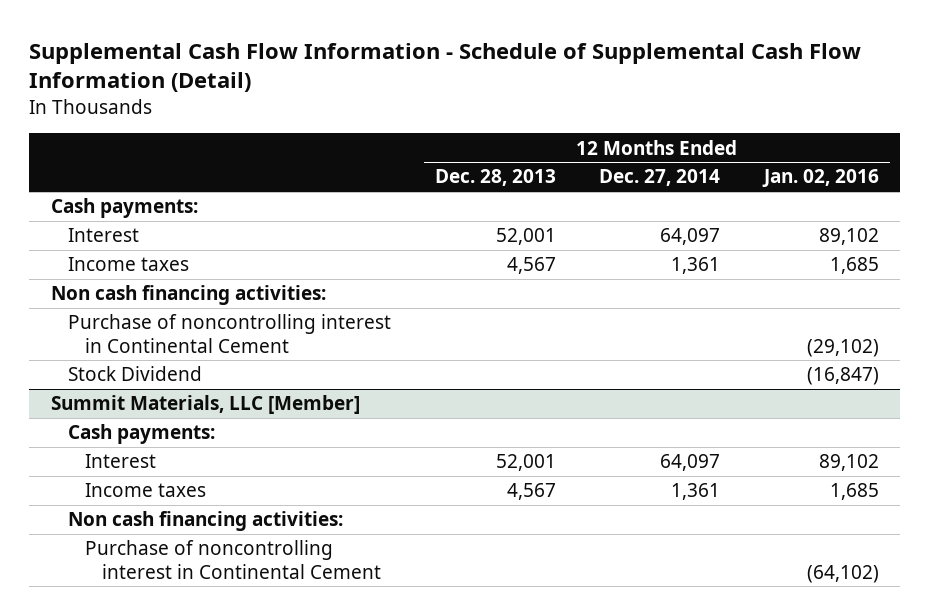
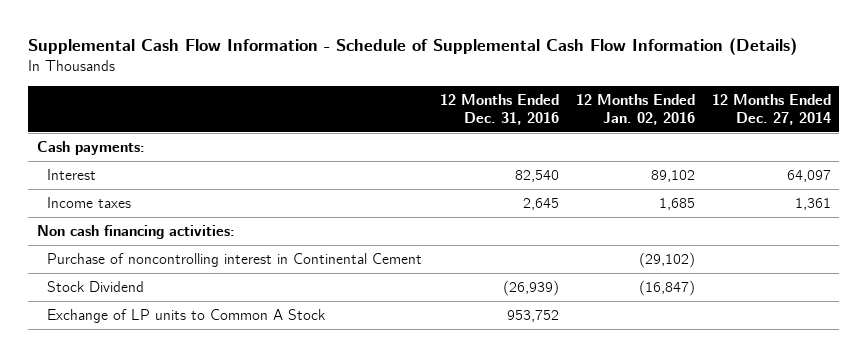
- Supplemental Cash Flow Information - Schedule of Supplemental Cash Flow Information (Detail)
+ Supplemental Cash Flow Information - Schedule of Supplemental Cash Flow Information (Details)
- | 12 Months Ended Dec. 28, 2013 | 12 Months Ended Dec. 27, 2014 | 12 Months Ended Jan. 02, 2016
+ | 12 Months Ended Dec. 31, 2016 | 12 Months Ended Jan. 02, 2016 | 12 Months Ended Dec. 27, 2014
- Summit Materials, LLC [Member]
- Cash payments:
- Interest | 52,001 | 64,097 | 89,102
- Income taxes | 4,567 | 1,361 | 1,685
- Non cash financing activities:
- Purchase of noncontrolling interest in Continental Cement | | | (64,102)
+ Exchange of LP units to Common A Stock | 953,752 | |

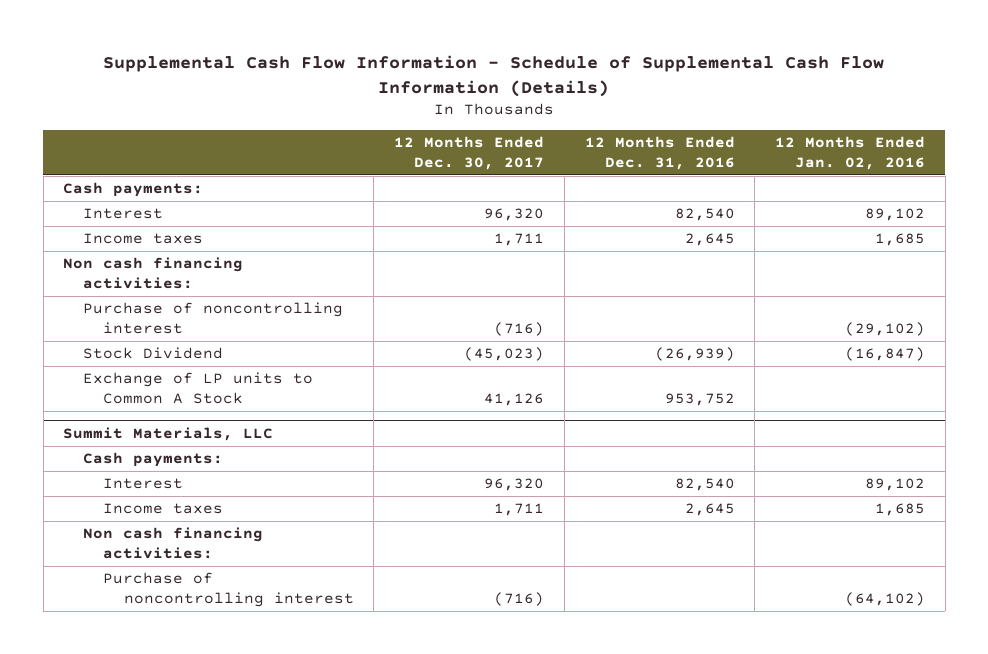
- | 12 Months Ended Dec. 31, 2016 | 12 Months Ended Jan. 02, 2016 | 12 Months Ended Dec. 27, 2014
+ | 12 Months Ended Dec. 30, 2017 | 12 Months Ended Dec. 31, 2016 | 12 Months Ended Jan. 02, 2016
- Purchase of noncontrolling interest in Continental Cement | | (29,102) |
+ Purchase of noncontrolling interest | (716) | | (29,102)
+ Summit Materials, LLC
+ Cash payments:
+ Interest | 96,320 | 82,540 | 89,102
+ Income taxes | 1,711 | 2,645 | 1,685
+ Non cash financing activities:
+ Purchase of noncontrolling interest | (716) | | (64,102)

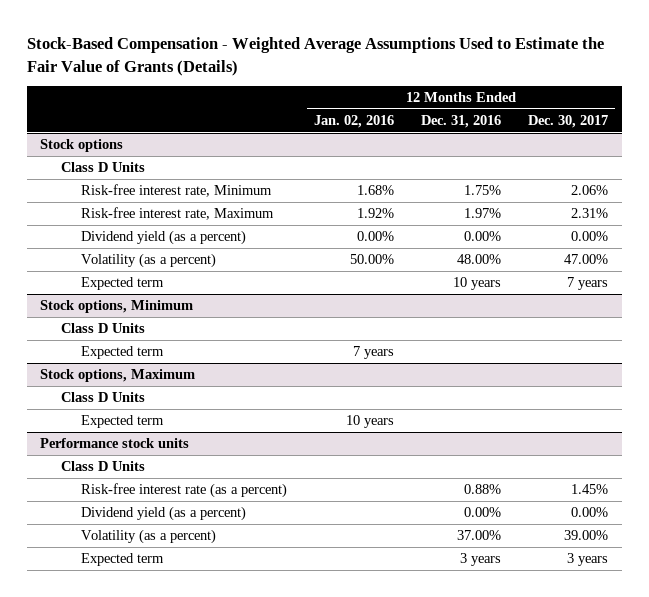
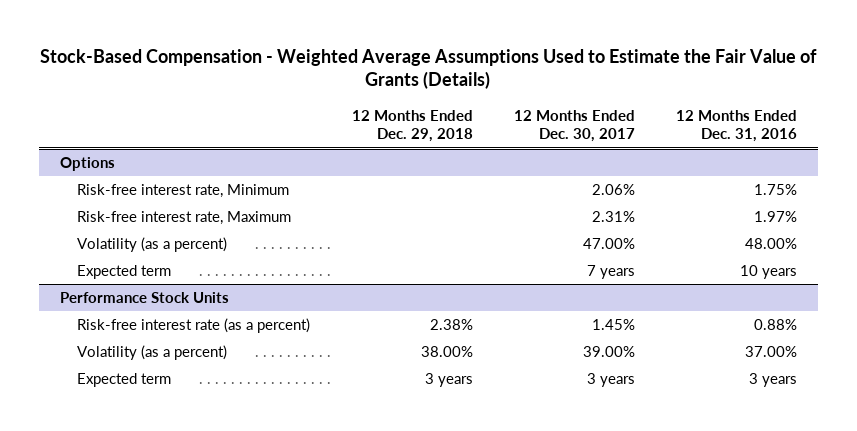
- | 12 Months Ended Jan. 02, 2016 | 12 Months Ended Dec. 31, 2016 | 12 Months Ended Dec. 30, 2017
+ | 12 Months Ended Dec. 29, 2018 | 12 Months Ended Dec. 30, 2017 | 12 Months Ended Dec. 31, 2016
- Stock options
- Class D Units
+ Options
- Dividend yield (as a percent) | 0.00% | 0.00% | 0.00%
- Stock options, Minimum
- Class D Units
- Expected term | 7 years | |
- Stock options, Maximum
- Class D Units
- Expected term | 10 years | |
- Performance stock units
- Class D Units
+ Performance Stock Units
- Dividend yield (as a percent) | | 0.00% | 0.00%

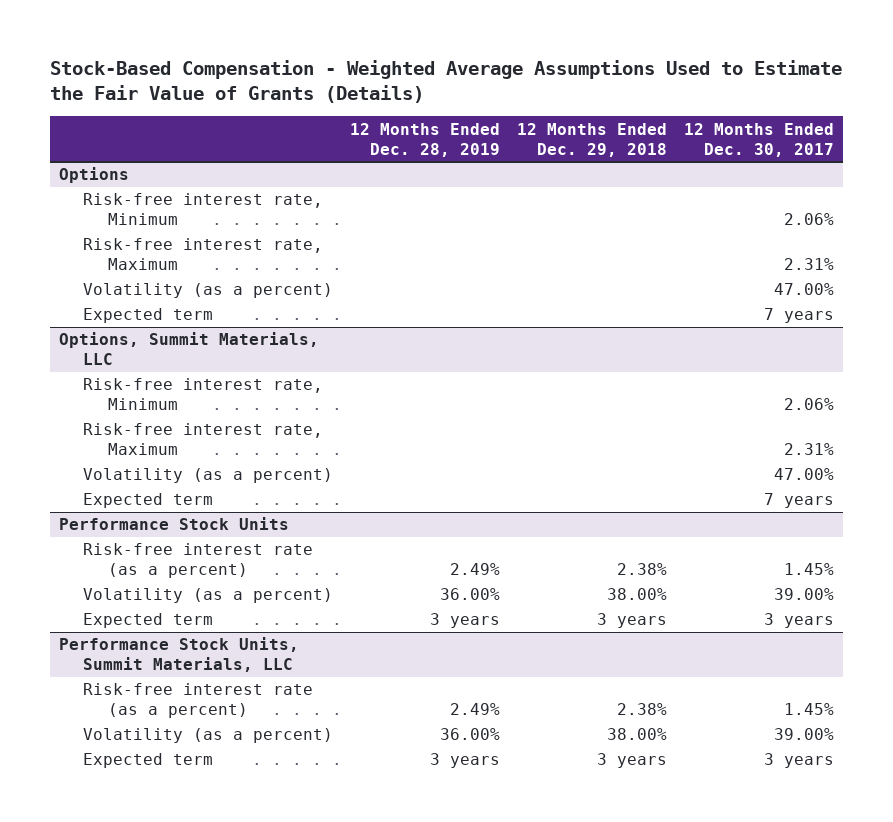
- | 12 Months Ended Dec. 29, 2018 | 12 Months Ended Dec. 30, 2017 | 12 Months Ended Dec. 31, 2016
+ | 12 Months Ended Dec. 28, 2019 | 12 Months Ended Dec. 29, 2018 | 12 Months Ended Dec. 30, 2017
+ Options, Summit Materials, LLC
+ Risk-free interest rate, Minimum | | | 2.06%
+ Risk-free interest rate, Maximum | | | 2.31%
+ Volatility (as a percent) | | | 47.00%
+ Expected term | | | 7 years
+ Performance Stock Units, Summit Materials, LLC
+ Risk-free interest rate (as a percent) | 2.49% | 2.38% | 1.45%
+ Volatility (as a percent) | 36.00% | 38.00% | 39.00%
+ Expected term | 3 years | 3 years | 3 years

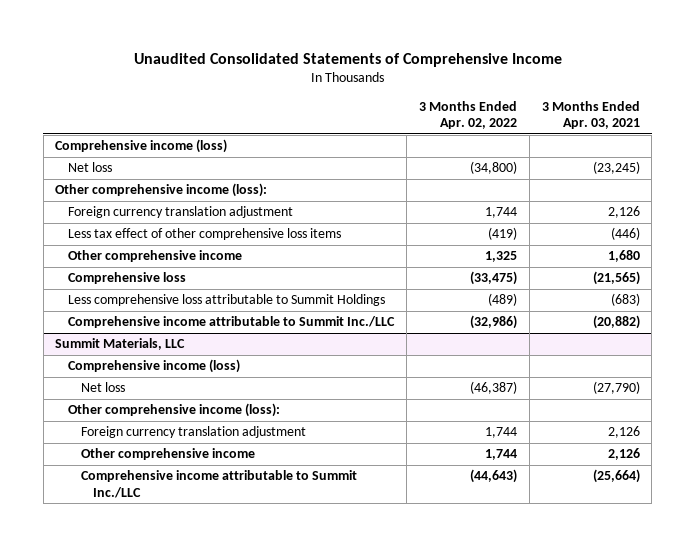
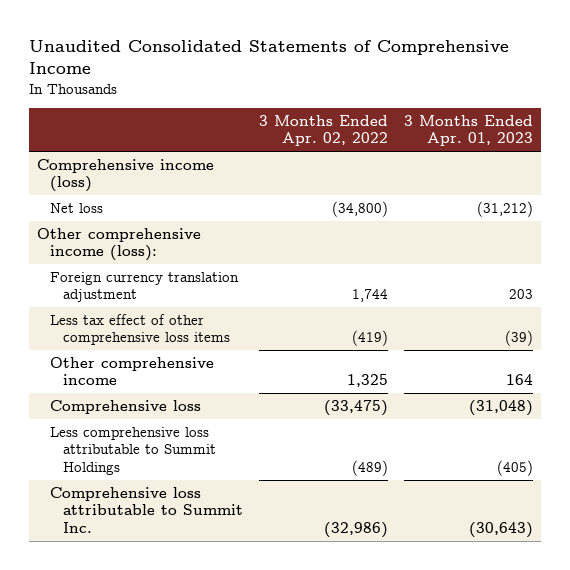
- | 3 Months Ended Apr. 02, 2022 | 3 Months Ended Apr. 03, 2021
+ | 3 Months Ended Apr. 02, 2022 | 3 Months Ended Apr. 01, 2023
- Comprehensive income attributable to Summit Inc./LLC | (32,986) | (20,882)
- Summit Materials, LLC
- Comprehensive income (loss)
- Net loss | (46,387) | (27,790)
- Other comprehensive income (loss):
- Foreign currency translation adjustment | 1,744 | 2,126
- Other comprehensive income | 1,744 | 2,126
- Comprehensive income attributable to Summit Inc./LLC | (44,643) | (25,664)
+ Comprehensive loss attributable to Summit Inc. | (32,986) | (30,643)

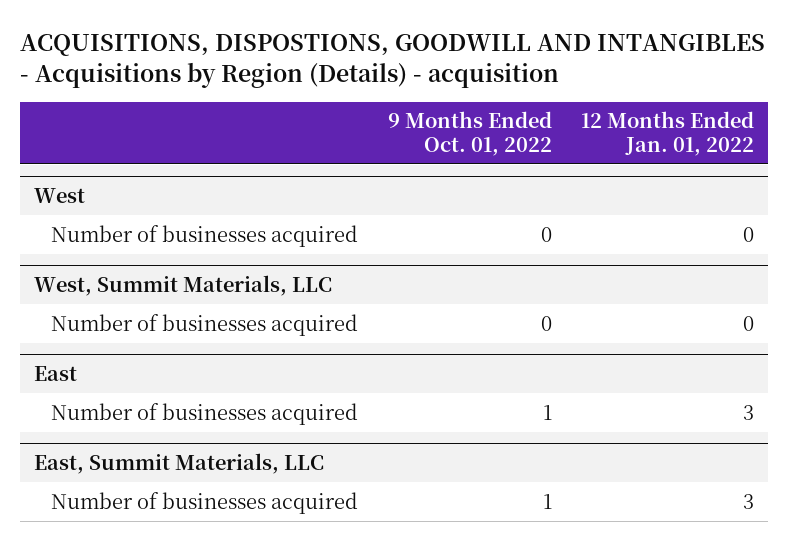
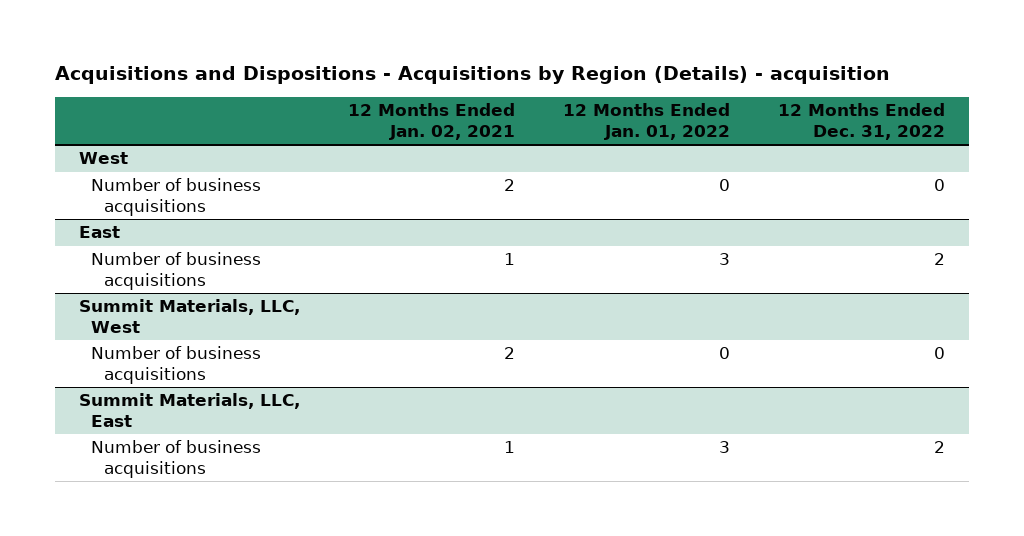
- ACQUISITIONS, DISPOSTIONS, GOODWILL AND INTANGIBLES - Acquisitions by Region (Details) - acquisition
+ Acquisitions and Dispositions - Acquisitions by Region (Details) - acquisition
- | 9 Months Ended Oct. 01, 2022 | 12 Months Ended Jan. 01, 2022
+ | 12 Months Ended Jan. 02, 2021 | 12 Months Ended Jan. 01, 2022 | 12 Months Ended Dec. 31, 2022
@ West
- Number of businesses acquired | 0 | 0
- West, Summit Materials, LLC
- Number of businesses acquired | 0 | 0
@ West
+ Number of business acquisitions | 2 | 0 | 0
@ East
- Number of businesses acquired | 1 | 3
- East, Summit Materials, LLC
- Number of businesses acquired | 1 | 3
@ East
+ Number of business acquisitions | 1 | 3 | 2
+ Summit Materials, LLC, West
+ Number of business acquisitions | 2 | 0 | 0
+ Summit Materials, LLC, East
+ Number of business acquisitions | 1 | 3 | 2

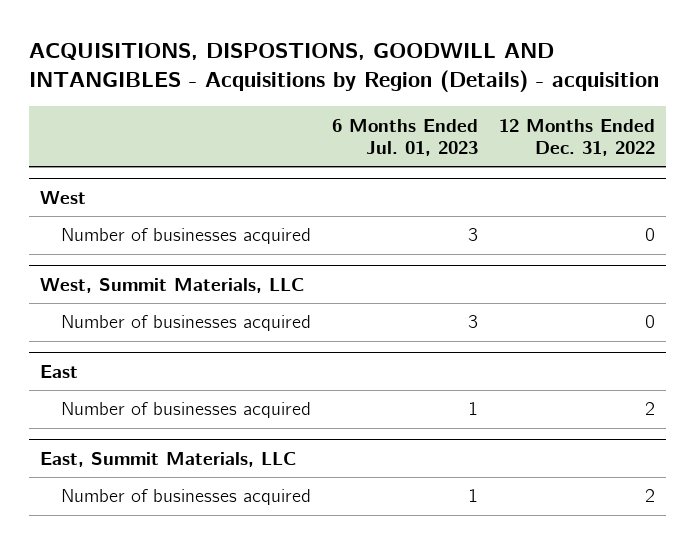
- Acquisitions and Dispositions - Acquisitions by Region (Details) - acquisition
+ ACQUISITIONS, DISPOSTIONS, GOODWILL AND INTANGIBLES - Acquisitions by Region (Details) - acquisition
- | 12 Months Ended Jan. 02, 2021 | 12 Months Ended Jan. 01, 2022 | 12 Months Ended Dec. 31, 2022
+ | 6 Months Ended Jul. 01, 2023 | 12 Months Ended Dec. 31, 2022
@ West
- Number of business acquisitions | 2 | 0 | 0
+ Number of businesses acquired | 3 | 0
+ West, Summit Materials, LLC
+ Number of businesses acquired | 3 | 0
@ East
- Number of business acquisitions | 1 | 3 | 2
- Summit Materials, LLC, West
- Number of business acquisitions | 2 | 0 | 0
- Summit Materials, LLC, East
- Number of business acquisitions | 1 | 3 | 2
@ East
+ Number of businesses acquired | 1 | 2
+ East, Summit Materials, LLC
+ Number of businesses acquired | 1 | 2

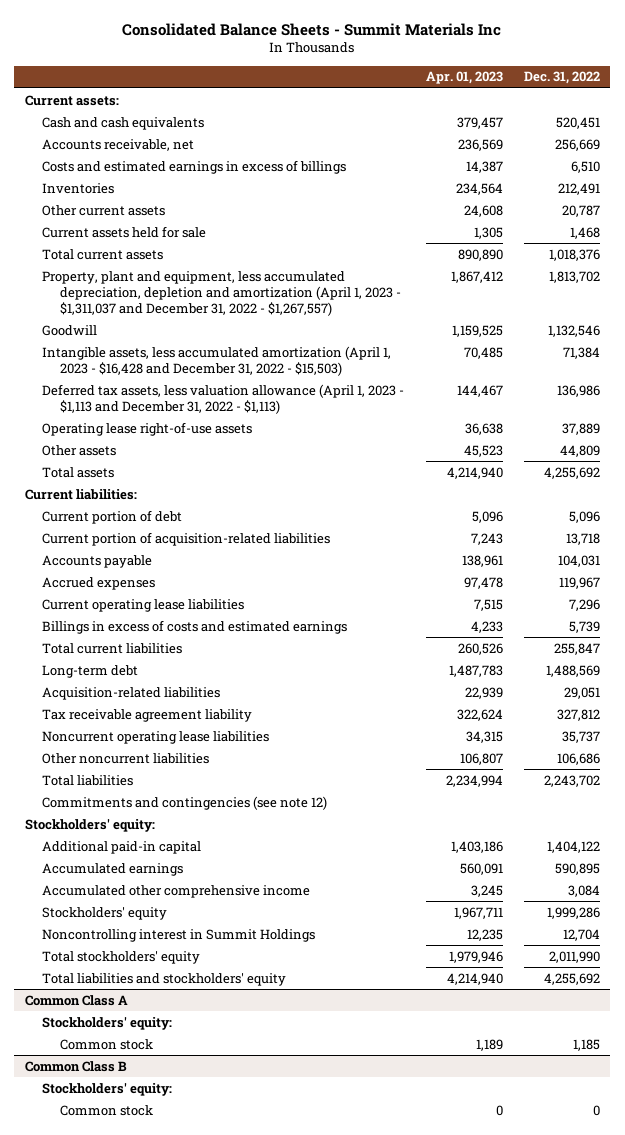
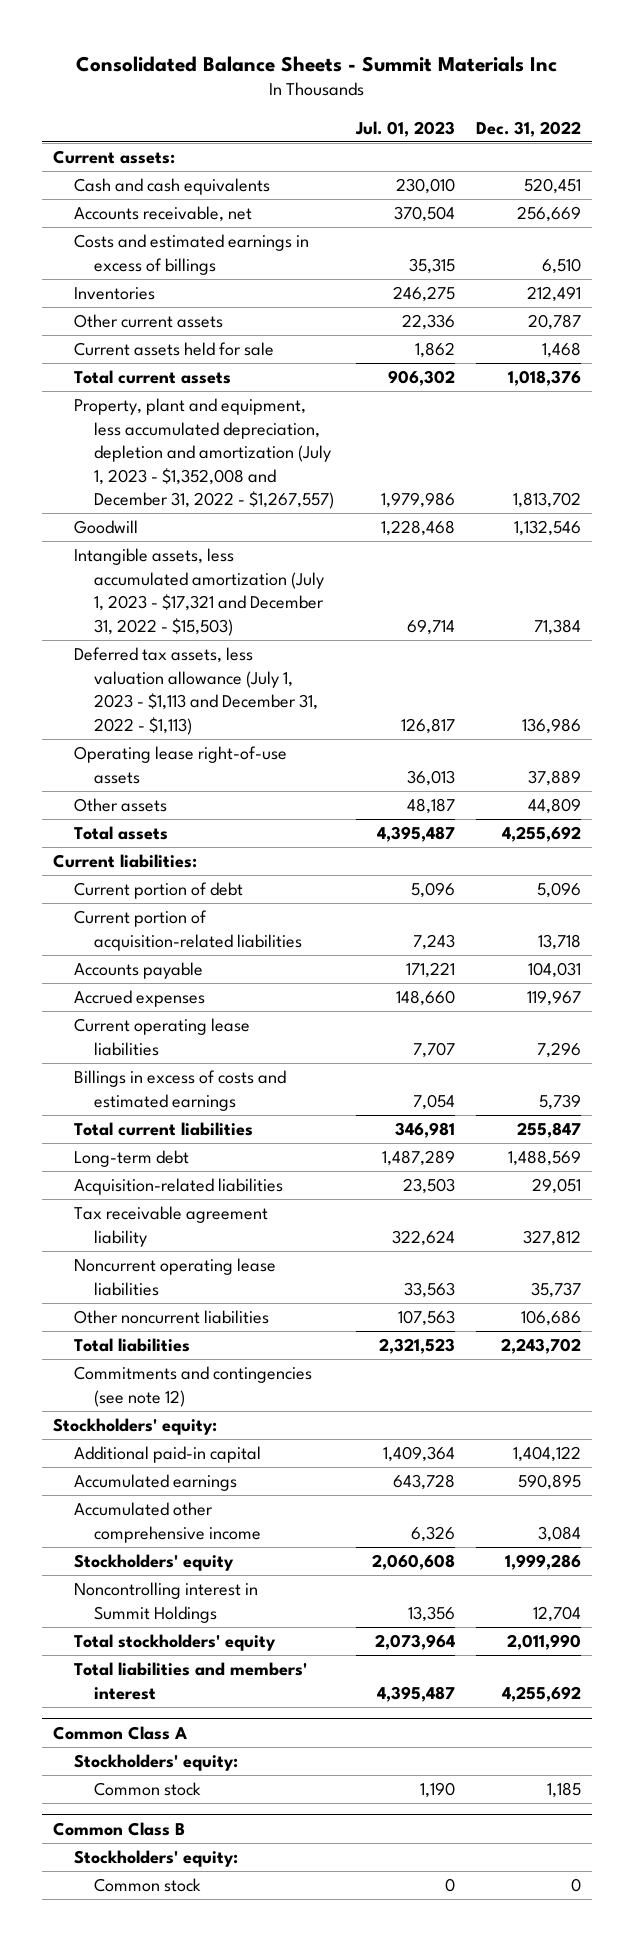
- | Apr. 01, 2023 | Dec. 31, 2022
+ | Jul. 01, 2023 | Dec. 31, 2022
- Property, plant and equipment, less accumulated depreciation, depletion and amortization (April 1, 2023 - $1,311,037 and December 31, 2022 - $1,267,557) | 1,867,412 | 1,813,702
+ Property, plant and equipment, less accumulated depreciation, depletion and amortization (July 1, 2023 - $1,352,008 and December 31, 2022 - $1,267,557) | 1,979,986 | 1,813,702
- Intangible assets, less accumulated amortization (April 1, 2023 - $16,428 and December 31, 2022 - $15,503) | 70,485 | 71,384
- Deferred tax assets, less valuation allowance (April 1, 2023 - $1,113 and December 31, 2022 - $1,113) | 144,467 | 136,986
+ Intangible assets, less accumulated amortization (July 1, 2023 - $17,321 and December 31, 2022 - $15,503) | 69,714 | 71,384
+ Deferred tax assets, less valuation allowance (July 1, 2023 - $1,113 and December 31, 2022 - $1,113) | 126,817 | 136,986
- Total liabilities and stockholders' equity | 4,214,940 | 4,255,692
+ Total liabilities and members' interest | 4,395,487 | 4,255,692

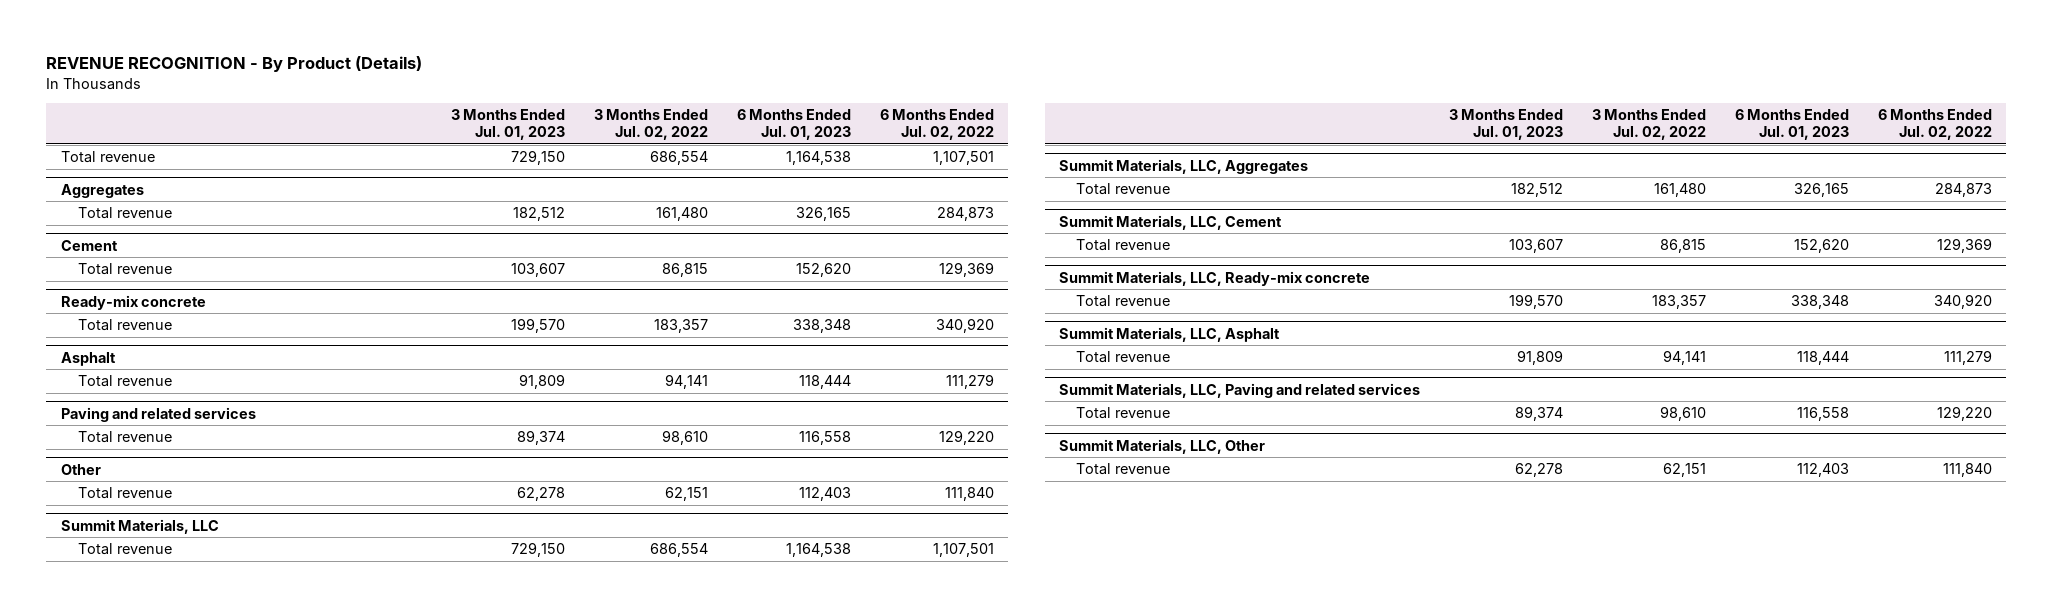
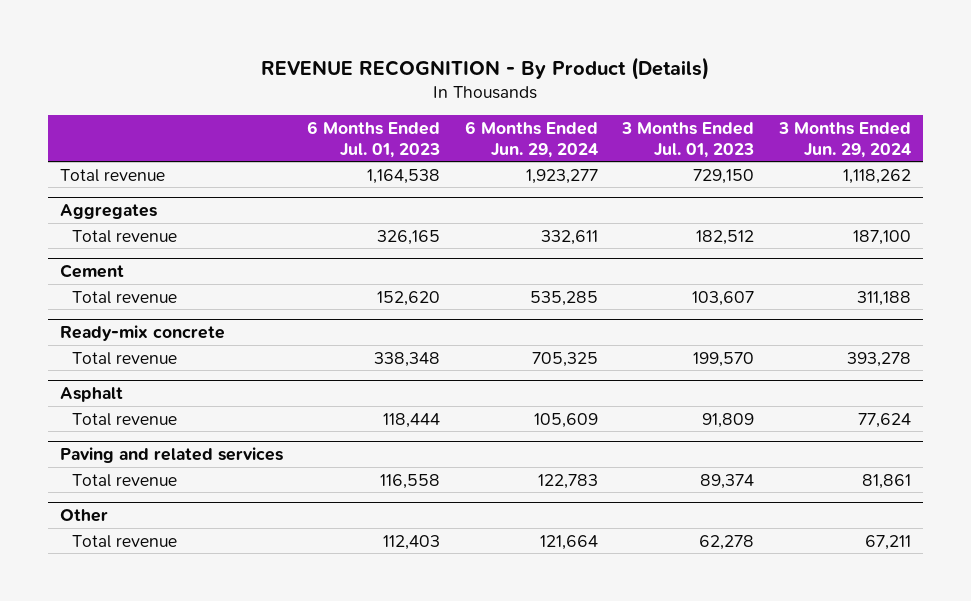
- | 3 Months Ended Jul. 01, 2023 | 3 Months Ended Jul. 02, 2022 | 6 Months Ended Jul. 01, 2023 | 6 Months Ended Jul. 02, 2022
+ | 6 Months Ended Jul. 01, 2023 | 6 Months Ended Jun. 29, 2024 | 3 Months Ended Jul. 01, 2023 | 3 Months Ended Jun. 29, 2024
- Summit Materials, LLC
- Total revenue | 729,150 | 686,554 | 1,164,538 | 1,107,501
- Summit Materials, LLC, Aggregates
- Total revenue | 182,512 | 161,480 | 326,165 | 284,873
- Summit Materials, LLC, Cement
- Total revenue | 103,607 | 86,815 | 152,620 | 129,369
- Summit Materials, LLC, Ready-mix concrete
- Total revenue | 199,570 | 183,357 | 338,348 | 340,920
- Summit Materials, LLC, Asphalt
- Total revenue | 91,809 | 94,141 | 118,444 | 111,279
- Summit Materials, LLC, Paving and related services
- Total revenue | 89,374 | 98,610 | 116,558 | 129,220
- Summit Materials, LLC, Other
- Total revenue | 62,278 | 62,151 | 112,403 | 111,840

